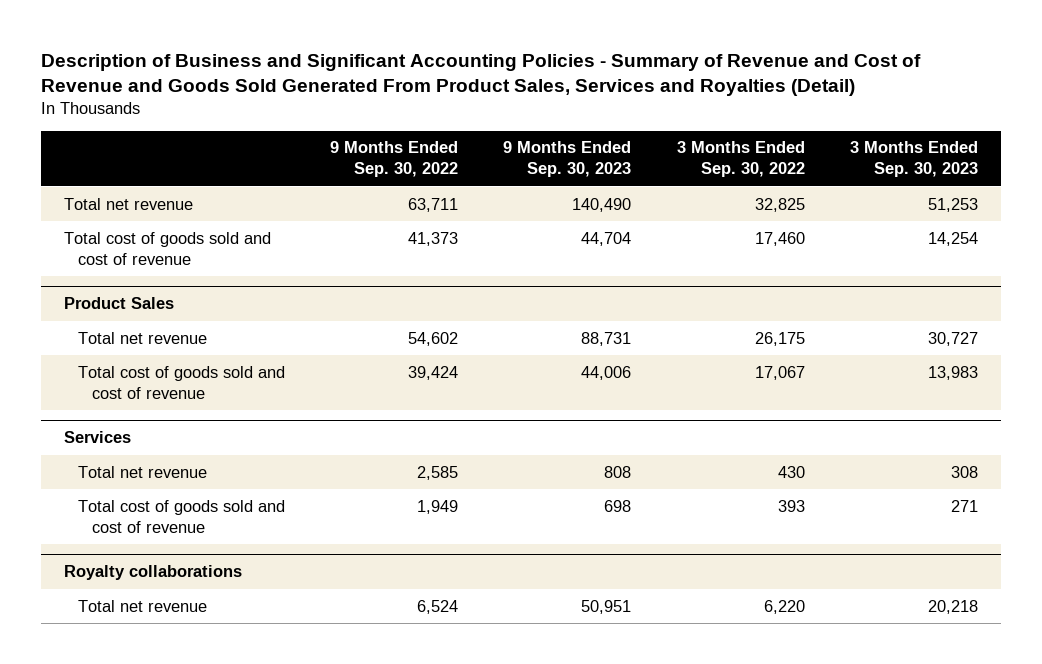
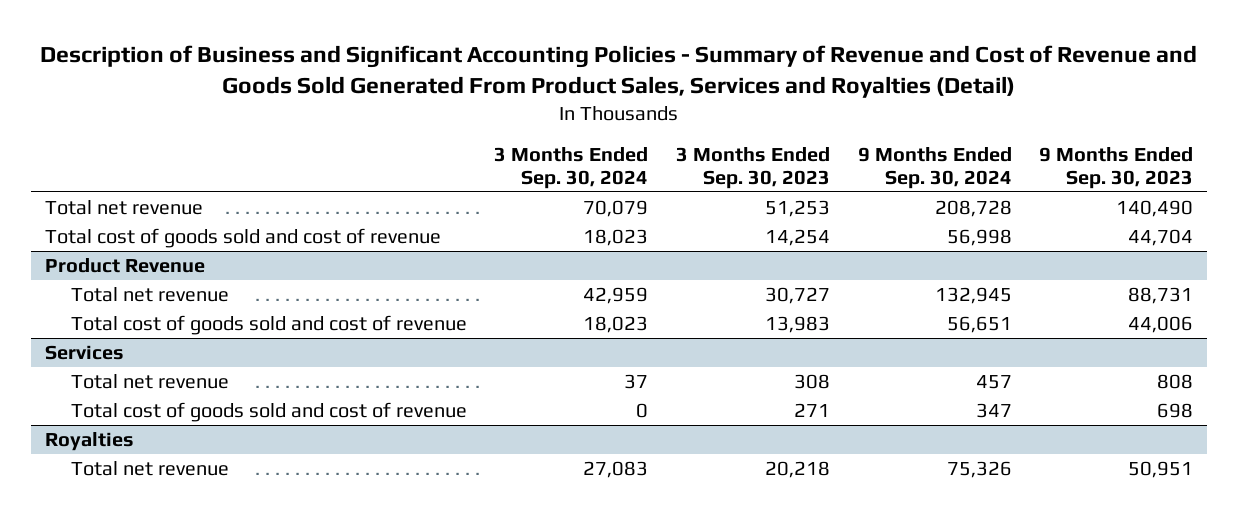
- | 9 Months Ended Sep. 30, 2022 | 9 Months Ended Sep. 30, 2023 | 3 Months Ended Sep. 30, 2022 | 3 Months Ended Sep. 30, 2023
+ | 3 Months Ended Sep. 30, 2024 | 3 Months Ended Sep. 30, 2023 | 9 Months Ended Sep. 30, 2024 | 9 Months Ended Sep. 30, 2023
- Product Sales
+ Product Revenue
- Royalty collaborations
+ Royalties

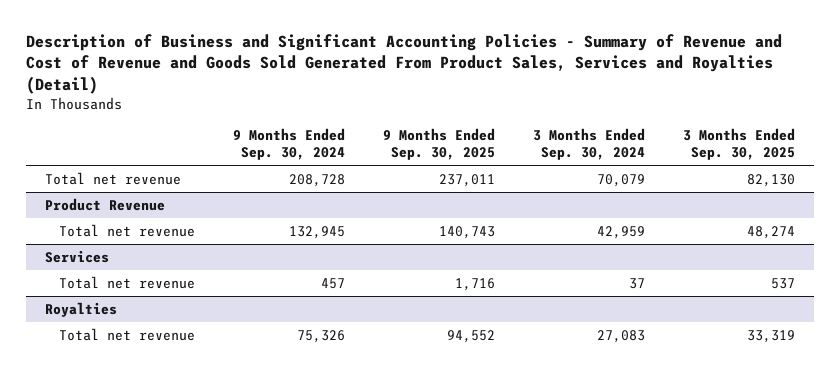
- | 3 Months Ended Sep. 30, 2024 | 3 Months Ended Sep. 30, 2023 | 9 Months Ended Sep. 30, 2024 | 9 Months Ended Sep. 30, 2023
+ | 9 Months Ended Sep. 30, 2024 | 9 Months Ended Sep. 30, 2025 | 3 Months Ended Sep. 30, 2024 | 3 Months Ended Sep. 30, 2025
- Total cost of goods sold and cost of revenue | 18,023 | 14,254 | 56,998 | 44,704
@ Product Revenue
- Total cost of goods sold and cost of revenue | 18,023 | 13,983 | 56,651 | 44,006
@ Services
- Total cost of goods sold and cost of revenue | 0 | 271 | 347 | 698

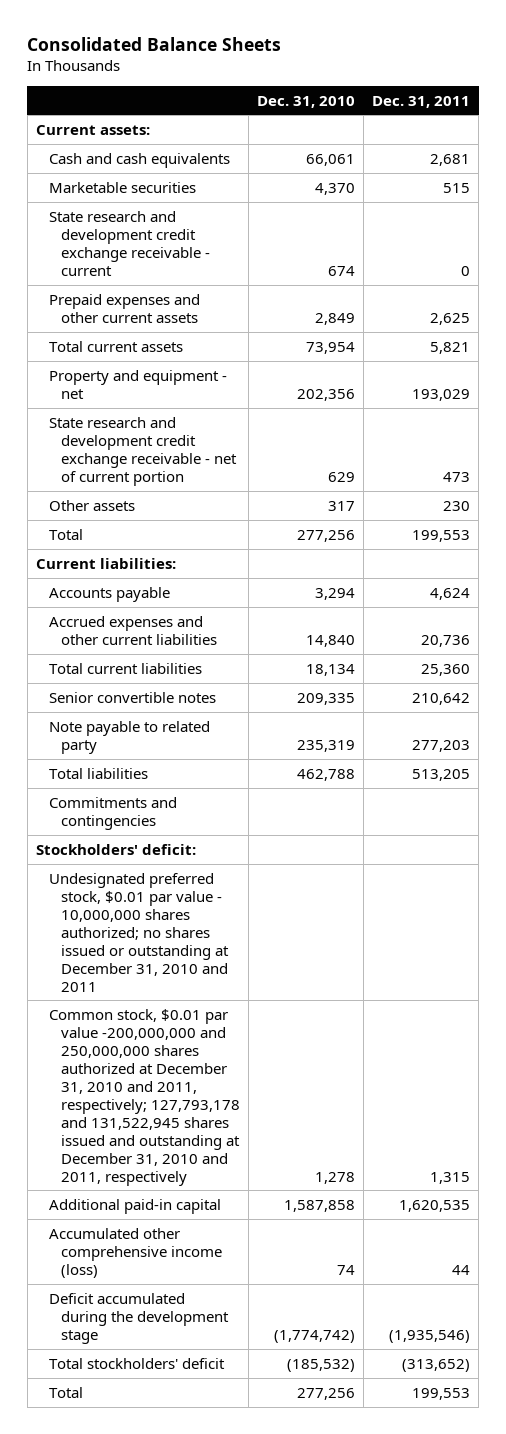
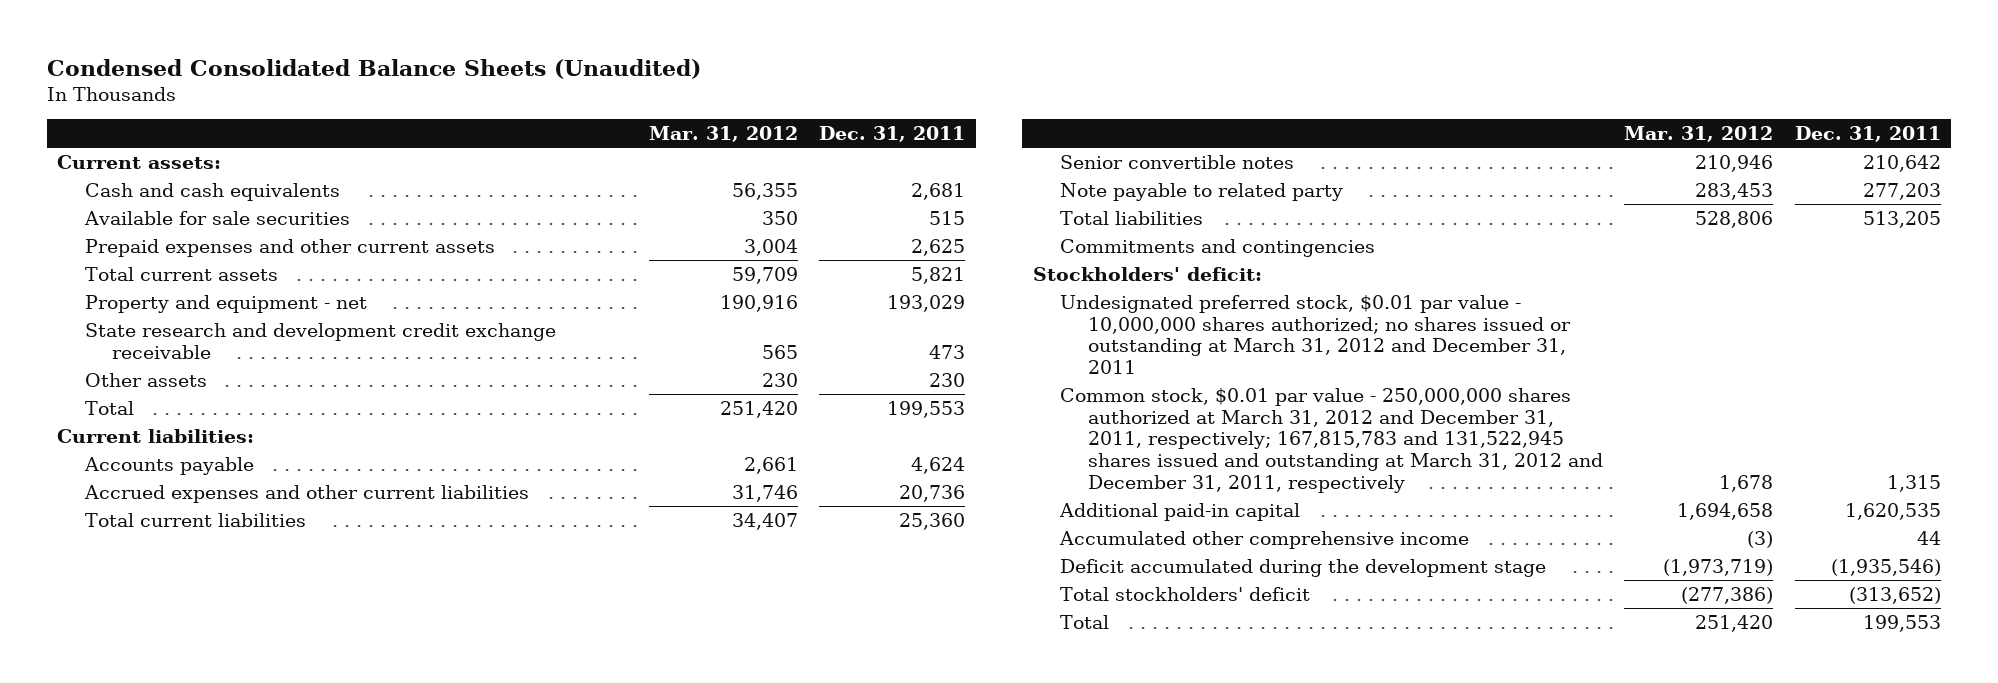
- Consolidated Balance Sheets
+ Condensed Consolidated Balance Sheets (Unaudited)
- | Dec. 31, 2010 | Dec. 31, 2011
+ | Mar. 31, 2012 | Dec. 31, 2011
- Marketable securities | 4,370 | 515
- State research and development credit exchange receivable - current | 674 | 0
+ Available for sale securities | 350 | 515
- State research and development credit exchange receivable - net of current portion | 629 | 473
+ State research and development credit exchange receivable | 565 | 473
- Undesignated preferred stock, $0.01 par value - 10,000,000 shares authorized; no shares issued or outstanding at December 31, 2010 and 2011
- Common stock, $0.01 par value -200,000,000 and 250,000,000 shares authorized at December 31, 2010 and 2011, respectively; 127,793,178 and 131,522,945 shares issued and outstanding at December 31, 2010 and 2011, respectively | 1,278 | 1,315
+ Undesignated preferred stock, $0.01 par value - 10,000,000 shares authorized; no shares issued or outstanding at March 31, 2012 and December 31, 2011
+ Common stock, $0.01 par value - 250,000,000 shares authorized at March 31, 2012 and December 31, 2011, respectively; 167,815,783 and 131,522,945 shares issued and outstanding at March 31, 2012 and December 31, 2011, respectively | 1,678 | 1,315
- Accumulated other comprehensive income (loss) | 74 | 44
+ Accumulated other comprehensive income | (3) | 44

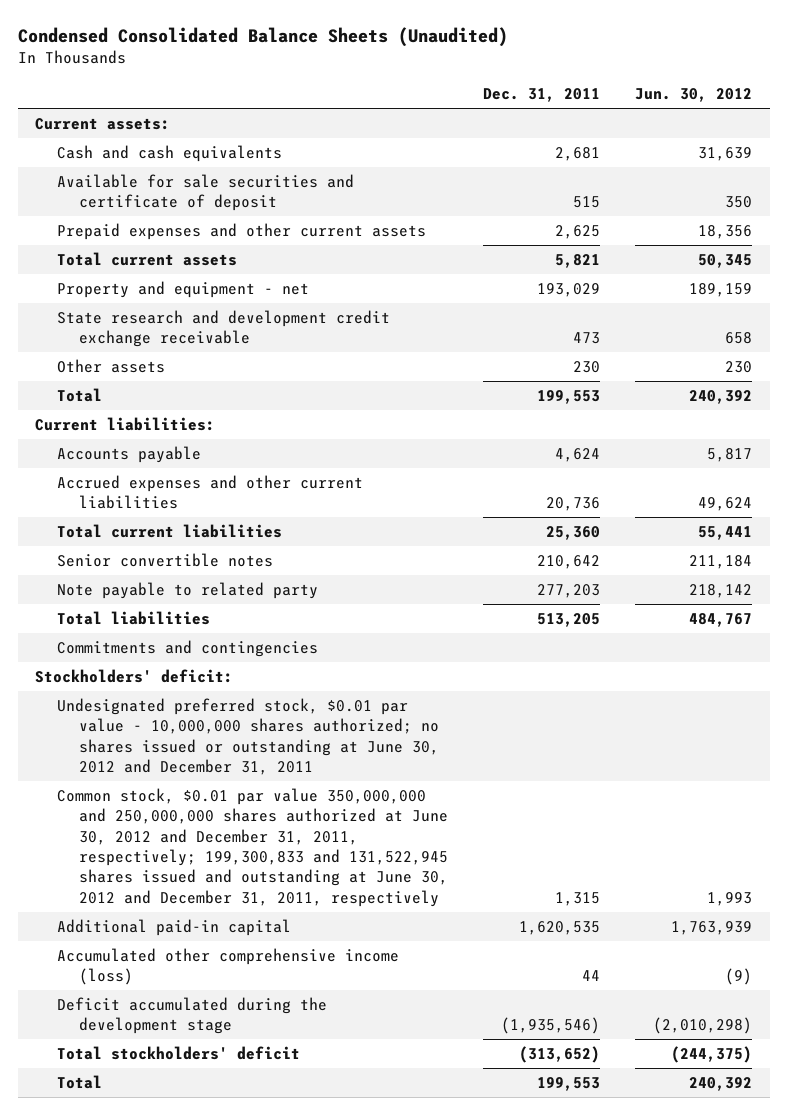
- | Mar. 31, 2012 | Dec. 31, 2011
+ | Dec. 31, 2011 | Jun. 30, 2012
- Available for sale securities | 350 | 515
+ Available for sale securities and certificate of deposit | 515 | 350
- Undesignated preferred stock, $0.01 par value - 10,000,000 shares authorized; no shares issued or outstanding at March 31, 2012 and December 31, 2011
- Common stock, $0.01 par value - 250,000,000 shares authorized at March 31, 2012 and December 31, 2011, respectively; 167,815,783 and 131,522,945 shares issued and outstanding at March 31, 2012 and December 31, 2011, respectively | 1,678 | 1,315
+ Undesignated preferred stock, $0.01 par value - 10,000,000 shares authorized; no shares issued or outstanding at June 30, 2012 and December 31, 2011
+ Common stock, $0.01 par value 350,000,000 and 250,000,000 shares authorized at June 30, 2012 and December 31, 2011, respectively; 199,300,833 and 131,522,945 shares issued and outstanding at June 30, 2012 and December 31, 2011, respectively | 1,315 | 1,993
- Accumulated other comprehensive income | (3) | 44
+ Accumulated other comprehensive income (loss) | 44 | (9)

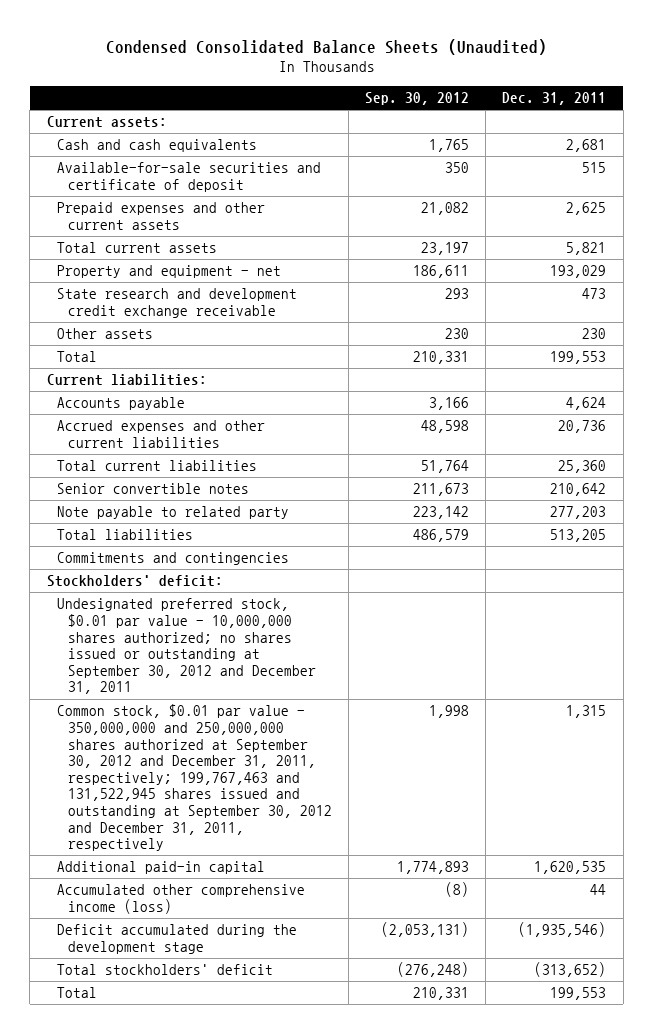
- | Dec. 31, 2011 | Jun. 30, 2012
+ | Sep. 30, 2012 | Dec. 31, 2011
- Available for sale securities and certificate of deposit | 515 | 350
+ Available-for-sale securities and certificate of deposit | 350 | 515
- Undesignated preferred stock, $0.01 par value - 10,000,000 shares authorized; no shares issued or outstanding at June 30, 2012 and December 31, 2011
- Common stock, $0.01 par value 350,000,000 and 250,000,000 shares authorized at June 30, 2012 and December 31, 2011, respectively; 199,300,833 and 131,522,945 shares issued and outstanding at June 30, 2012 and December 31, 2011, respectively | 1,315 | 1,993
+ Undesignated preferred stock, $0.01 par value - 10,000,000 shares authorized; no shares issued or outstanding at September 30, 2012 and December 31, 2011
+ Common stock, $0.01 par value - 350,000,000 and 250,000,000 shares authorized at September 30, 2012 and December 31, 2011, respectively; 199,767,463 and 131,522,945 shares issued and outstanding at September 30, 2012 and December 31, 2011, respectively | 1,998 | 1,315

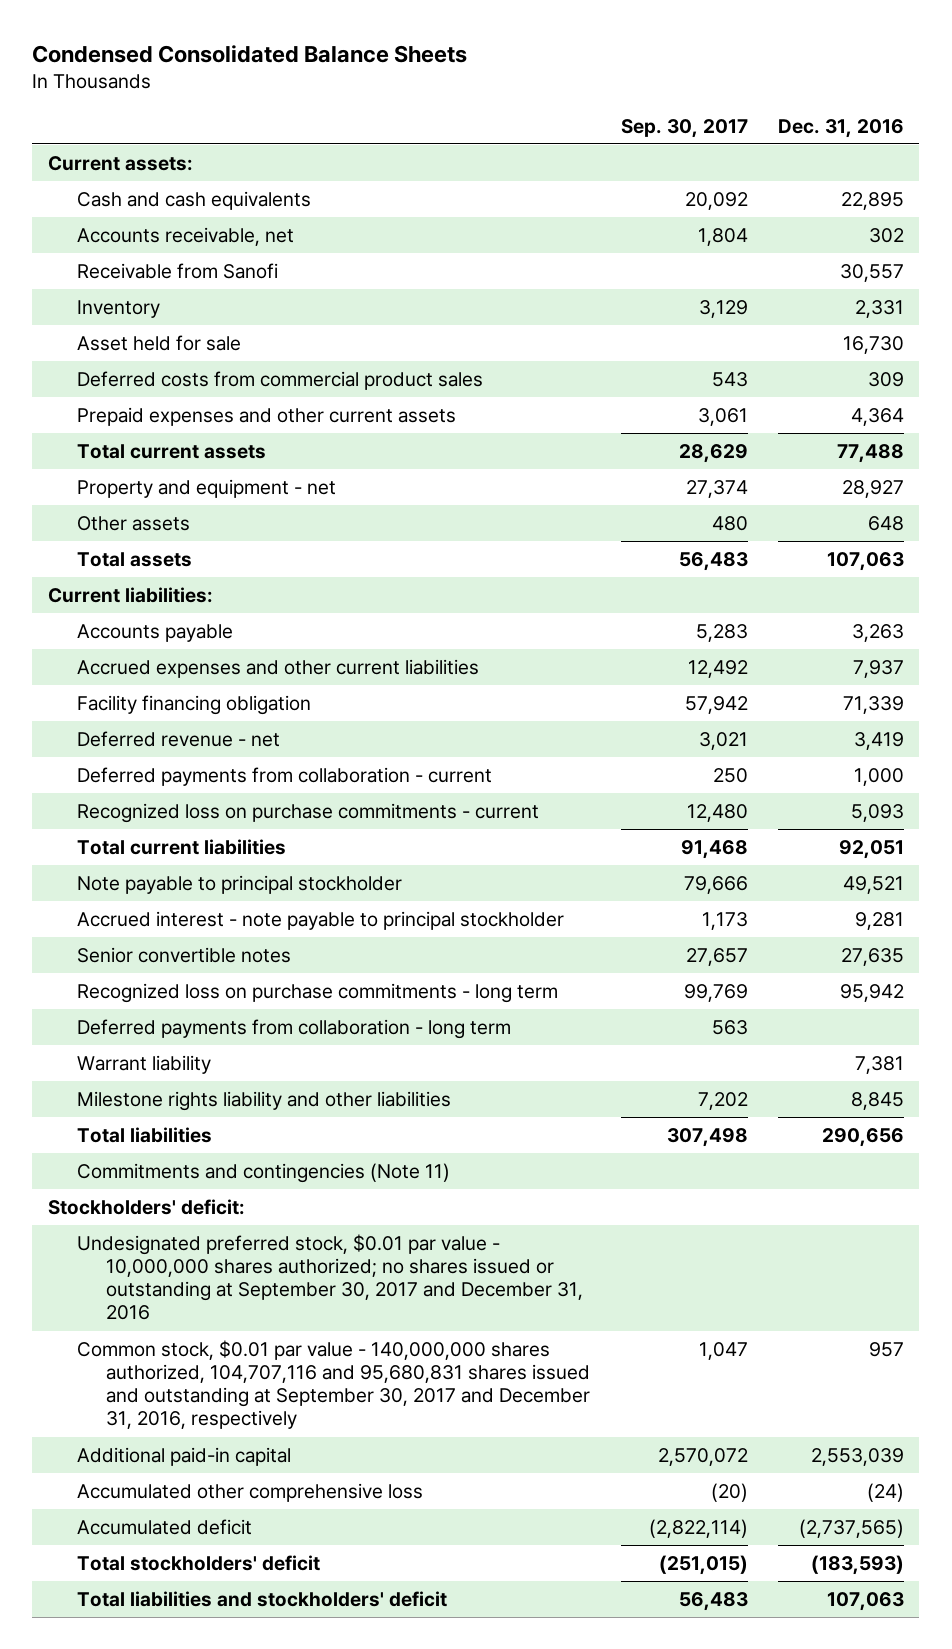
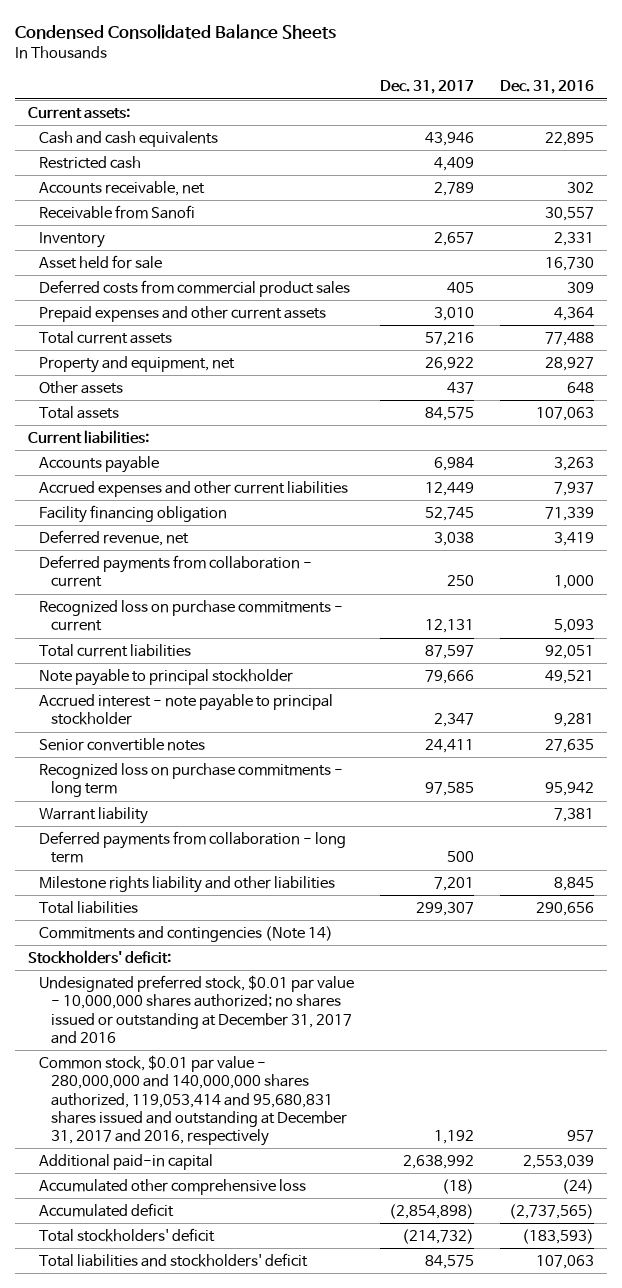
- | Sep. 30, 2017 | Dec. 31, 2016
+ | Dec. 31, 2017 | Dec. 31, 2016
+ Restricted cash | 4,409 |
- Property and equipment - net | 27,374 | 28,927
+ Property and equipment, net | 26,922 | 28,927
- Deferred revenue - net | 3,021 | 3,419
+ Deferred revenue, net | 3,038 | 3,419
moved down: Deferred payments from collaboration - long term | 500 |
- Commitments and contingencies (Note 11)
+ Commitments and contingencies (Note 14)
- Undesignated preferred stock, $0.01 par value - 10,000,000 shares authorized; no shares issued or outstanding at September 30, 2017 and December 31, 2016
- Common stock, $0.01 par value - 140,000,000 shares authorized, 104,707,116 and 95,680,831 shares issued and outstanding at September 30, 2017 and December 31, 2016, respectively | 1,047 | 957
+ Undesignated preferred stock, $0.01 par value - 10,000,000 shares authorized; no shares issued or outstanding at December 31, 2017 and 2016
+ Common stock, $0.01 par value - 280,000,000 and 140,000,000 shares authorized, 119,053,414 and 95,680,831 shares issued and outstanding at December 31, 2017 and 2016, respectively | 1,192 | 957

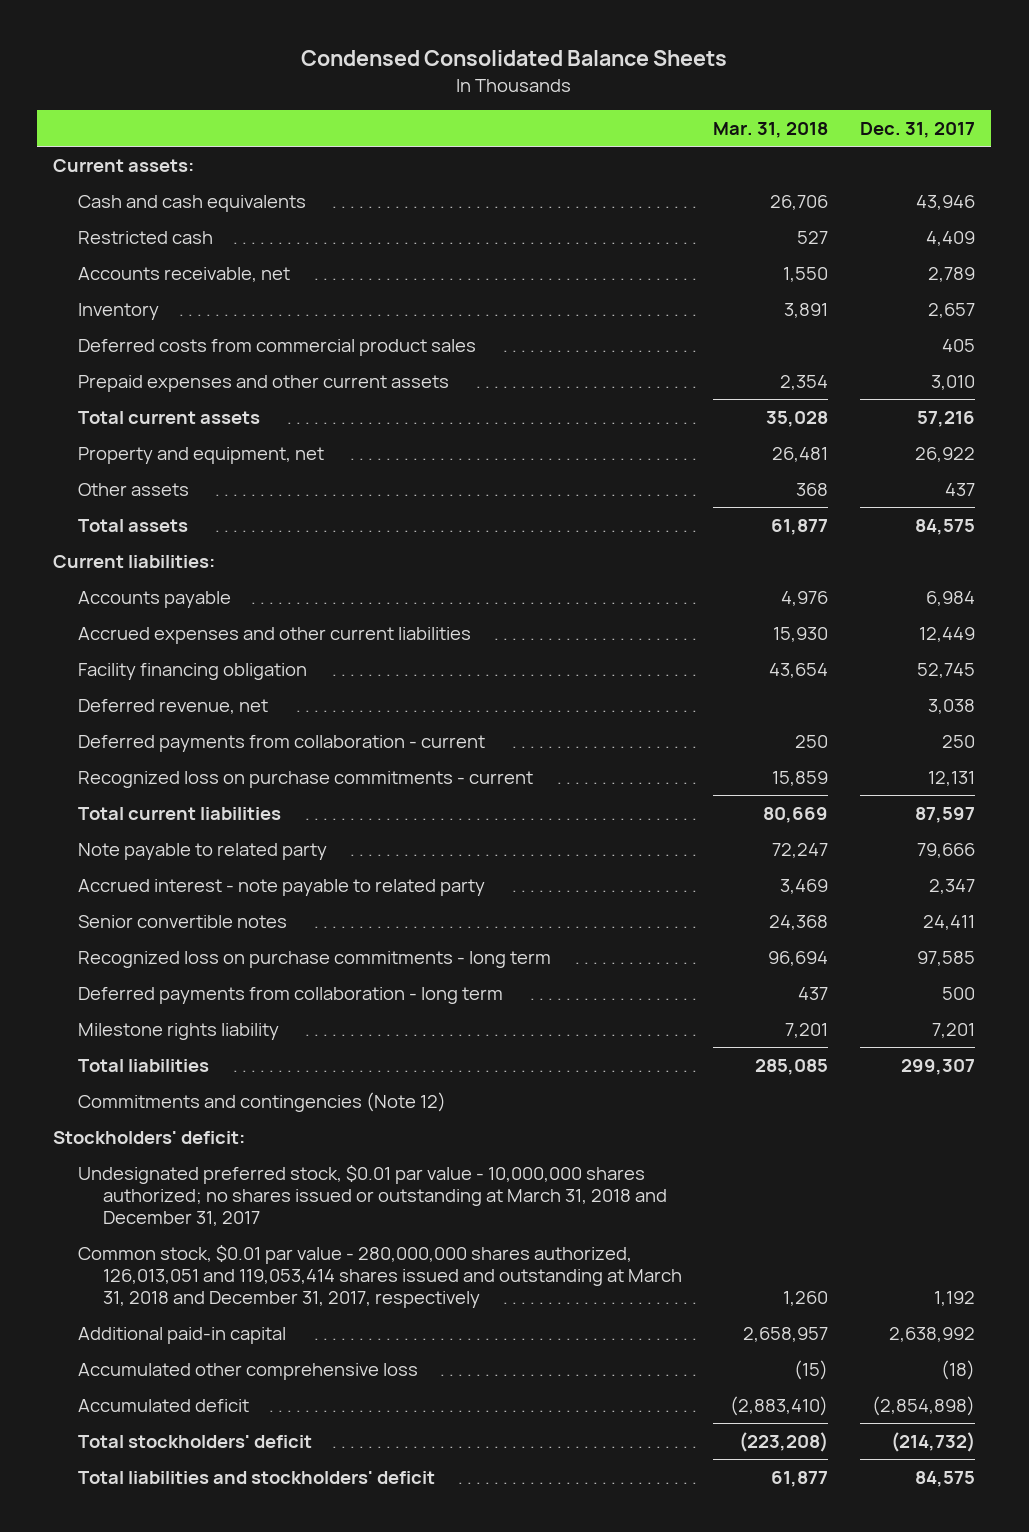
- | Dec. 31, 2017 | Dec. 31, 2016
+ | Mar. 31, 2018 | Dec. 31, 2017
- Receivable from Sanofi | | 30,557
- Asset held for sale | | 16,730
- Note payable to principal stockholder | 79,666 | 49,521
- Accrued interest - note payable to principal stockholder | 2,347 | 9,281
+ Note payable to related party | 72,247 | 79,666
+ Accrued interest - note payable to related party | 3,469 | 2,347
- Warrant liability | | 7,381
- Milestone rights liability and other liabilities | 7,201 | 8,845
+ Milestone rights liability | 7,201 | 7,201
- Commitments and contingencies (Note 14)
+ Commitments and contingencies (Note 12)
- Undesignated preferred stock, $0.01 par value - 10,000,000 shares authorized; no shares issued or outstanding at December 31, 2017 and 2016
- Common stock, $0.01 par value - 280,000,000 and 140,000,000 shares authorized, 119,053,414 and 95,680,831 shares issued and outstanding at December 31, 2017 and 2016, respectively | 1,192 | 957
+ Undesignated preferred stock, $0.01 par value - 10,000,000 shares authorized; no shares issued or outstanding at March 31, 2018 and December 31, 2017
+ Common stock, $0.01 par value - 280,000,000 shares authorized, 126,013,051 and 119,053,414 shares issued and outstanding at March 31, 2018 and December 31, 2017, respectively | 1,260 | 1,192

